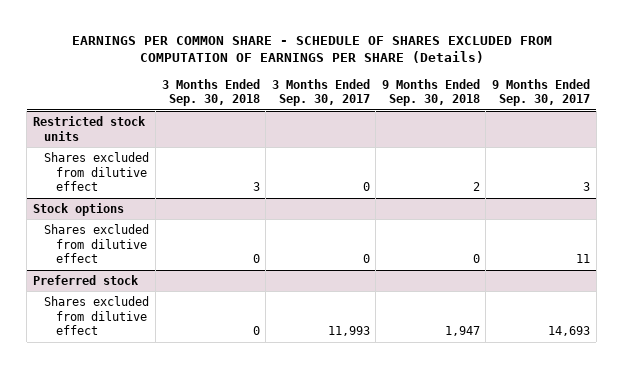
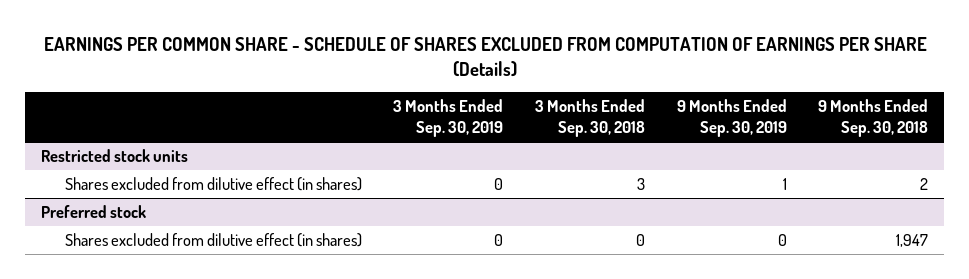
- | 3 Months Ended Sep. 30, 2018 | 3 Months Ended Sep. 30, 2017 | 9 Months Ended Sep. 30, 2018 | 9 Months Ended Sep. 30, 2017
+ | 3 Months Ended Sep. 30, 2019 | 3 Months Ended Sep. 30, 2018 | 9 Months Ended Sep. 30, 2019 | 9 Months Ended Sep. 30, 2018
@ Restricted stock units
- Shares excluded from dilutive effect | 3 | 0 | 2 | 3
- Stock options
- Shares excluded from dilutive effect | 0 | 0 | 0 | 11
@ Restricted stock units
+ Shares excluded from dilutive effect (in shares) | 0 | 3 | 1 | 2
@ Preferred stock
- Shares excluded from dilutive effect | 0 | 11,993 | 1,947 | 14,693
+ Shares excluded from dilutive effect (in shares) | 0 | 0 | 0 | 1,947

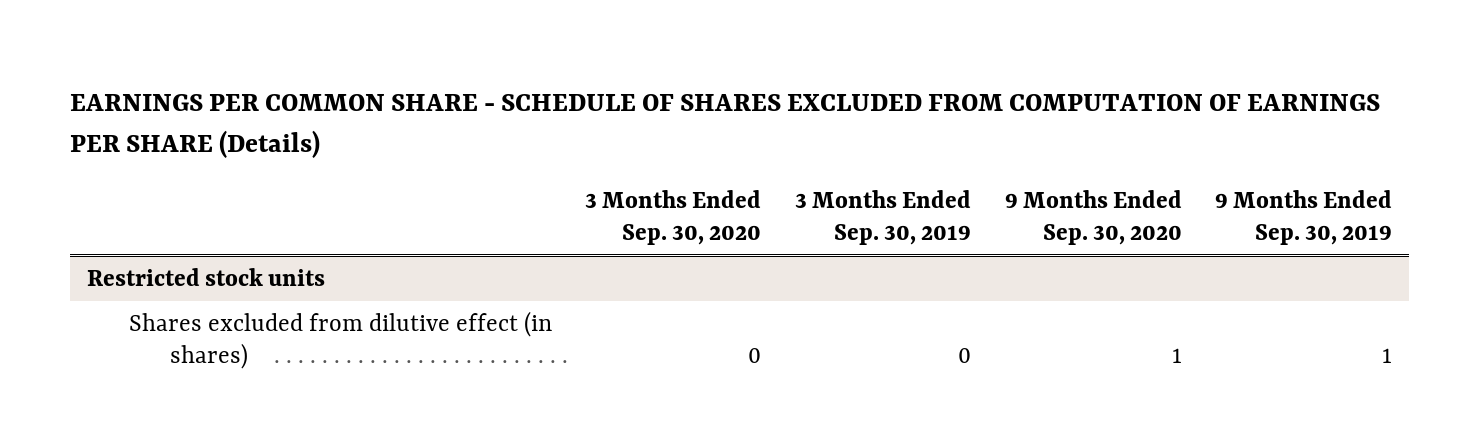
- | 3 Months Ended Sep. 30, 2019 | 3 Months Ended Sep. 30, 2018 | 9 Months Ended Sep. 30, 2019 | 9 Months Ended Sep. 30, 2018
+ | 3 Months Ended Sep. 30, 2020 | 3 Months Ended Sep. 30, 2019 | 9 Months Ended Sep. 30, 2020 | 9 Months Ended Sep. 30, 2019
- Preferred stock
- Shares excluded from dilutive effect (in shares) | 0 | 0 | 0 | 1,947

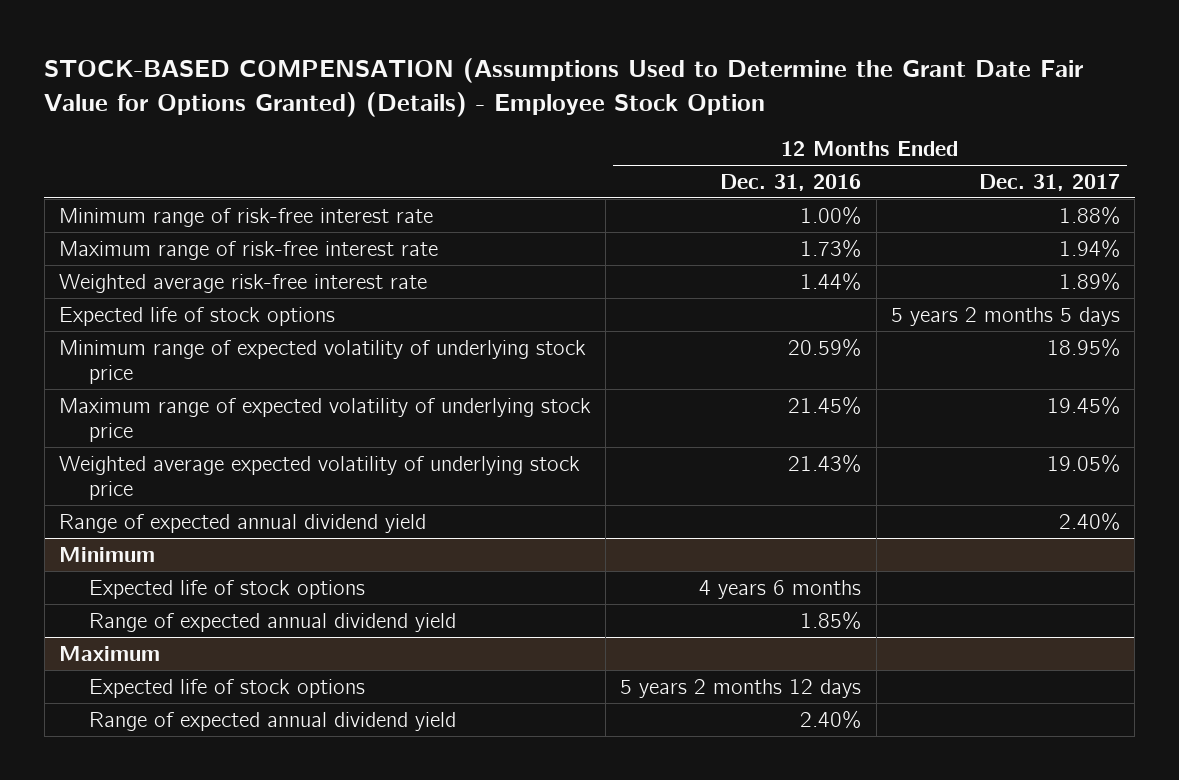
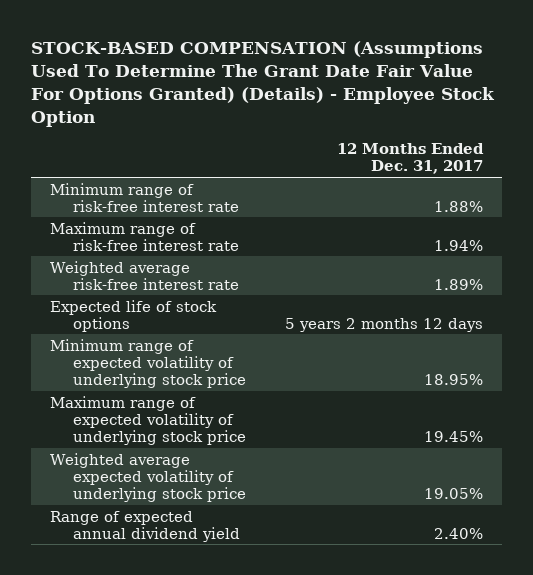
- STOCK-BASED COMPENSATION (Assumptions Used to Determine the Grant Date Fair Value for Options Granted) (Details) - Employee Stock Option
+ STOCK-BASED COMPENSATION (Assumptions Used To Determine The Grant Date Fair Value For Options Granted) (Details) - Employee Stock Option
- | 12 Months Ended Dec. 31, 2016 | 12 Months Ended Dec. 31, 2017
+ | 12 Months Ended Dec. 31, 2017
- Expected life of stock options | | 5 years 2 months 5 days
+ Expected life of stock options | 5 years 2 months 12 days
- Minimum
- Expected life of stock options | 4 years 6 months |
- Range of expected annual dividend yield | 1.85% |
- Maximum
- Expected life of stock options | 5 years 2 months 12 days |
- Range of expected annual dividend yield | 2.40% |

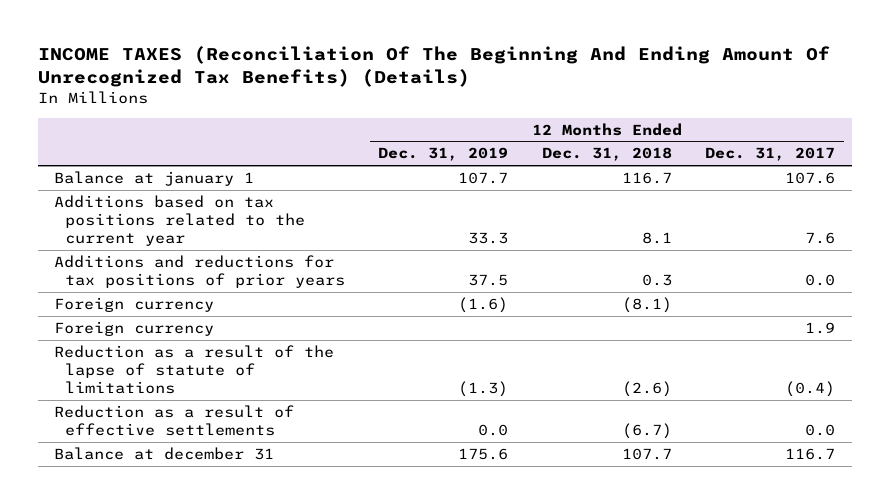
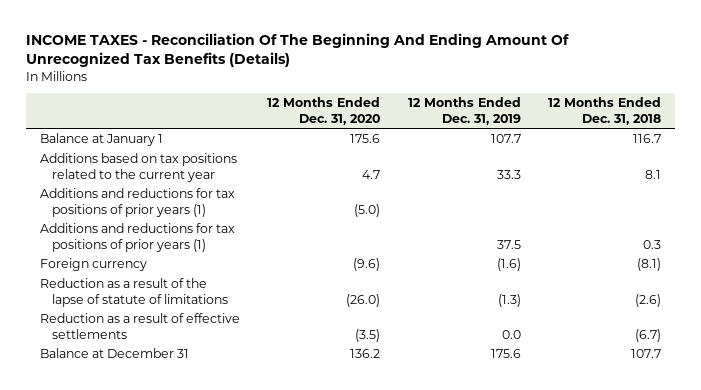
- INCOME TAXES (Reconciliation Of The Beginning And Ending Amount Of Unrecognized Tax Benefits) (Details)
+ INCOME TAXES - Reconciliation Of The Beginning And Ending Amount Of Unrecognized Tax Benefits (Details)
- | 12 Months Ended Dec. 31, 2019 | 12 Months Ended Dec. 31, 2018 | 12 Months Ended Dec. 31, 2017
+ | 12 Months Ended Dec. 31, 2020 | 12 Months Ended Dec. 31, 2019 | 12 Months Ended Dec. 31, 2018
- Balance at january 1 | 107.7 | 116.7 | 107.6
+ Balance at January 1 | 175.6 | 107.7 | 116.7
- Additions and reductions for tax positions of prior years | 37.5 | 0.3 | 0.0
+ Additions and reductions for tax positions of prior years (1) | (5.0) | |
+ Additions and reductions for tax positions of prior years (1) | | 37.5 | 0.3
- Foreign currency | | | 1.9
- Balance at december 31 | 175.6 | 107.7 | 116.7
+ Balance at December 31 | 136.2 | 175.6 | 107.7

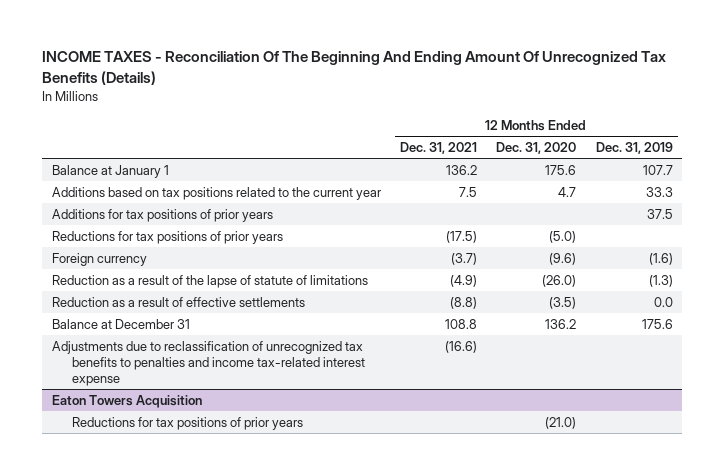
- | 12 Months Ended Dec. 31, 2020 | 12 Months Ended Dec. 31, 2019 | 12 Months Ended Dec. 31, 2018
+ | 12 Months Ended Dec. 31, 2021 | 12 Months Ended Dec. 31, 2020 | 12 Months Ended Dec. 31, 2019
- Additions and reductions for tax positions of prior years (1) | (5.0) | |
- Additions and reductions for tax positions of prior years (1) | | 37.5 | 0.3
+ Additions for tax positions of prior years | | | 37.5
+ Reductions for tax positions of prior years | (17.5) | (5.0) |
+ Adjustments due to reclassification of unrecognized tax benefits to penalties and income tax-related interest expense | (16.6) | |
+ Eaton Towers Acquisition
+ Reductions for tax positions of prior years | | (21.0) |

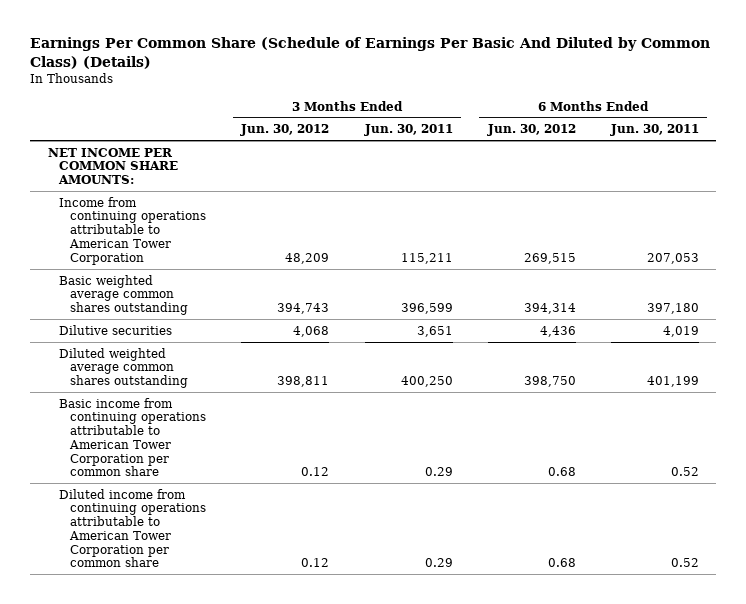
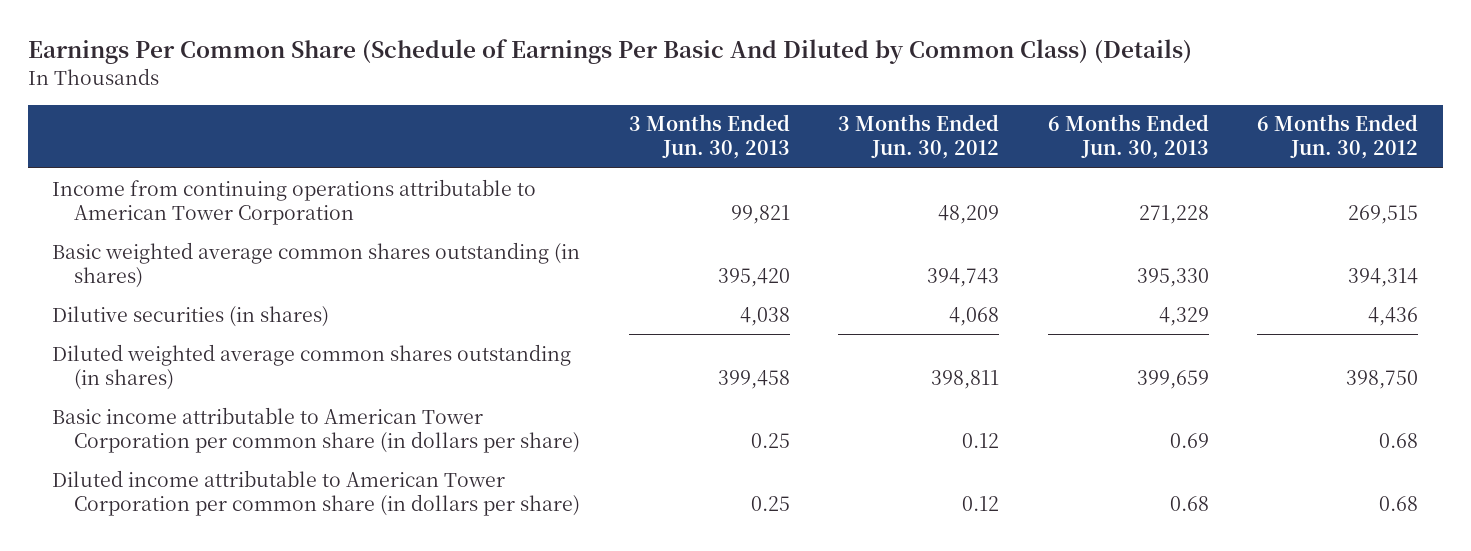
- | 3 Months Ended Jun. 30, 2012 | 3 Months Ended Jun. 30, 2011 | 6 Months Ended Jun. 30, 2012 | 6 Months Ended Jun. 30, 2011
+ | 3 Months Ended Jun. 30, 2013 | 3 Months Ended Jun. 30, 2012 | 6 Months Ended Jun. 30, 2013 | 6 Months Ended Jun. 30, 2012
- NET INCOME PER COMMON SHARE AMOUNTS:
- Basic weighted average common shares outstanding | 394,743 | 396,599 | 394,314 | 397,180
- Dilutive securities | 4,068 | 3,651 | 4,436 | 4,019
- Diluted weighted average common shares outstanding | 398,811 | 400,250 | 398,750 | 401,199
- Basic income from continuing operations attributable to American Tower Corporation per common share | 0.12 | 0.29 | 0.68 | 0.52
- Diluted income from continuing operations attributable to American Tower Corporation per common share | 0.12 | 0.29 | 0.68 | 0.52
+ Basic weighted average common shares outstanding (in shares) | 395,420 | 394,743 | 395,330 | 394,314
+ Dilutive securities (in shares) | 4,038 | 4,068 | 4,329 | 4,436
+ Diluted weighted average common shares outstanding (in shares) | 399,458 | 398,811 | 399,659 | 398,750
+ Basic income attributable to American Tower Corporation per common share (in dollars per share) | 0.25 | 0.12 | 0.69 | 0.68
+ Diluted income attributable to American Tower Corporation per common share (in dollars per share) | 0.25 | 0.12 | 0.68 | 0.68

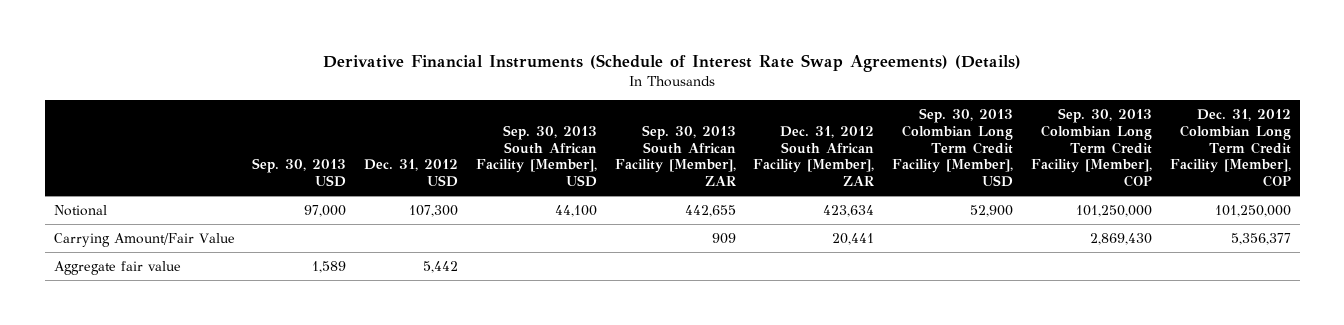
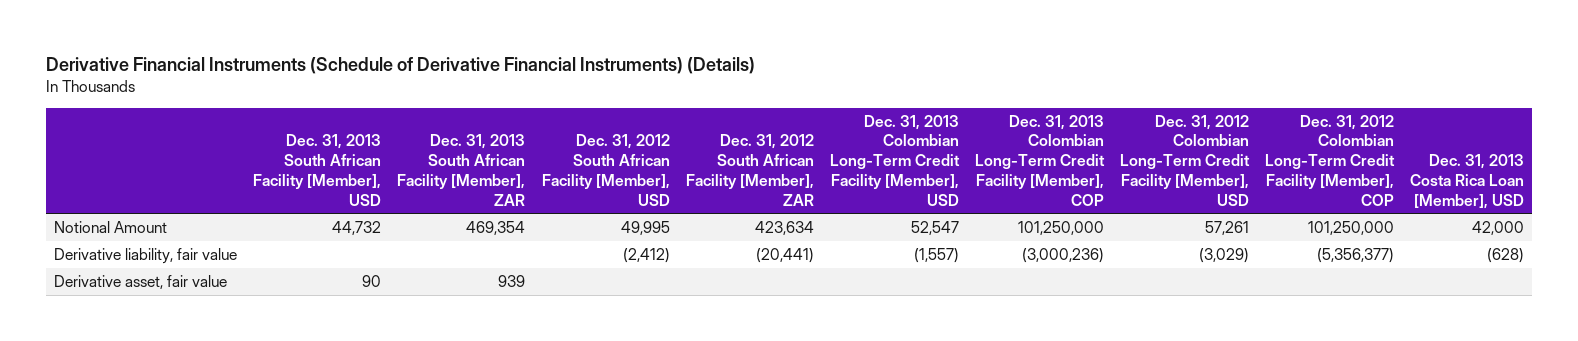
- Derivative Financial Instruments (Schedule of Interest Rate Swap Agreements) (Details)
+ Derivative Financial Instruments (Schedule of Derivative Financial Instruments) (Details)
- | Sep. 30, 2013 USD | Dec. 31, 2012 USD | Sep. 30, 2013 South African Facility [Member], USD | Sep. 30, 2013 South African Facility [Member], ZAR | Dec. 31, 2012 South African Facility [Member], ZAR | Sep. 30, 2013 Colombian Long Term Credit Facility [Member], USD | Sep. 30, 2013 Colombian Long Term Credit Facility [Member], COP | Dec. 31, 2012 Colombian Long Term Credit Facility [Member], COP
+ | Dec. 31, 2013 South African Facility [Member], USD | Dec. 31, 2013 South African Facility [Member], ZAR | Dec. 31, 2012 South African Facility [Member], USD | Dec. 31, 2012 South African Facility [Member], ZAR | Dec. 31, 2013 Colombian Long-Term Credit Facility [Member], USD | Dec. 31, 2013 Colombian Long-Term Credit Facility [Member], COP | Dec. 31, 2012 Colombian Long-Term Credit Facility [Member], USD | Dec. 31, 2012 Colombian Long-Term Credit Facility [Member], COP | Dec. 31, 2013 Costa Rica Loan [Member], USD
- Notional | 97,000 | 107,300 | 44,100 | 442,655 | 423,634 | 52,900 | 101,250,000 | 101,250,000
- Carrying Amount/Fair Value | | | | 909 | 20,441 | | 2,869,430 | 5,356,377
- Aggregate fair value | 1,589 | 5,442 | | | | | |
+ Notional Amount | 44,732 | 469,354 | 49,995 | 423,634 | 52,547 | 101,250,000 | 57,261 | 101,250,000 | 42,000
+ Derivative liability, fair value | | | (2,412) | (20,441) | (1,557) | (3,000,236) | (3,029) | (5,356,377) | (628)
+ Derivative asset, fair value | 90 | 939 | | | | | | |

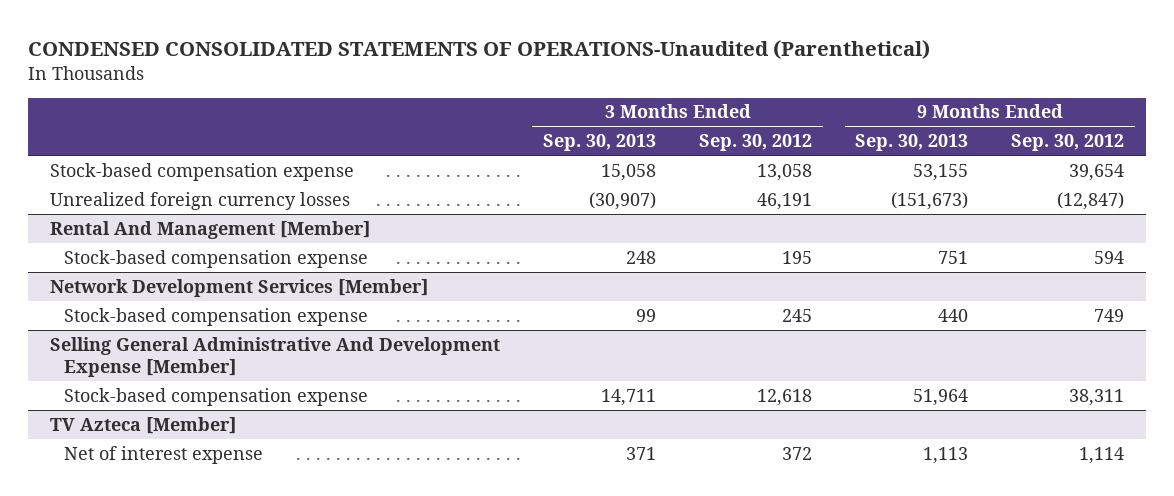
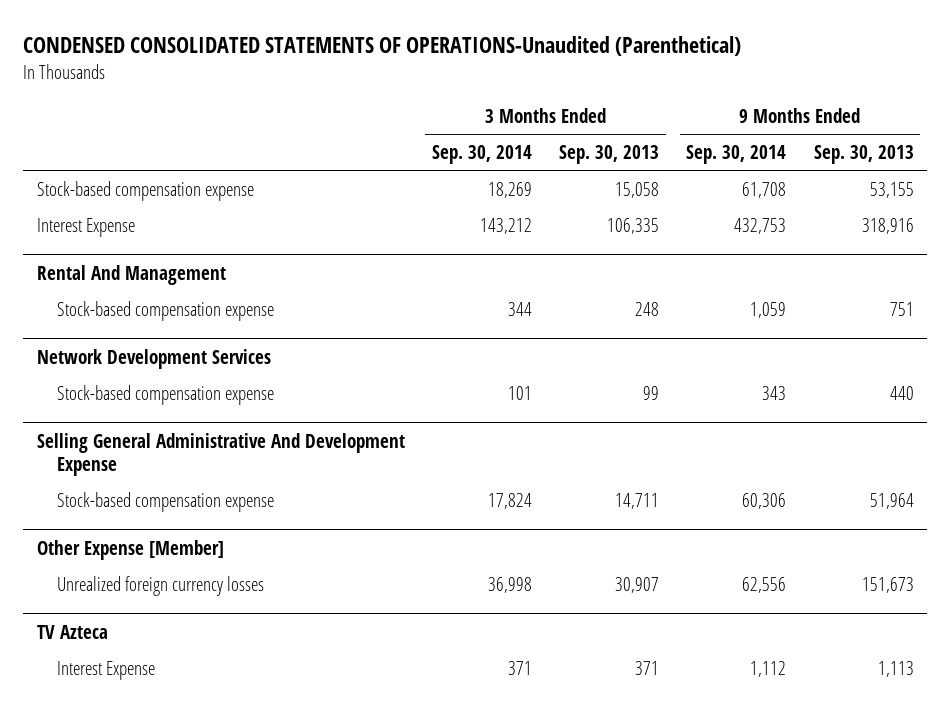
- | 3 Months Ended Sep. 30, 2013 | 3 Months Ended Sep. 30, 2012 | 9 Months Ended Sep. 30, 2013 | 9 Months Ended Sep. 30, 2012
+ | 3 Months Ended Sep. 30, 2014 | 3 Months Ended Sep. 30, 2013 | 9 Months Ended Sep. 30, 2014 | 9 Months Ended Sep. 30, 2013
- Unrealized foreign currency losses | (30,907) | 46,191 | (151,673) | (12,847)
- Rental And Management [Member]
+ Interest Expense | 143,212 | 106,335 | 432,753 | 318,916
+ Rental And Management
- Network Development Services [Member]
+ Network Development Services
- Selling General Administrative And Development Expense [Member]
+ Selling General Administrative And Development Expense
- TV Azteca [Member]
- Net of interest expense | 371 | 372 | 1,113 | 1,114
+ Other Expense [Member]
+ Unrealized foreign currency losses | 36,998 | 30,907 | 62,556 | 151,673
+ TV Azteca
+ Interest Expense | 371 | 371 | 1,112 | 1,113

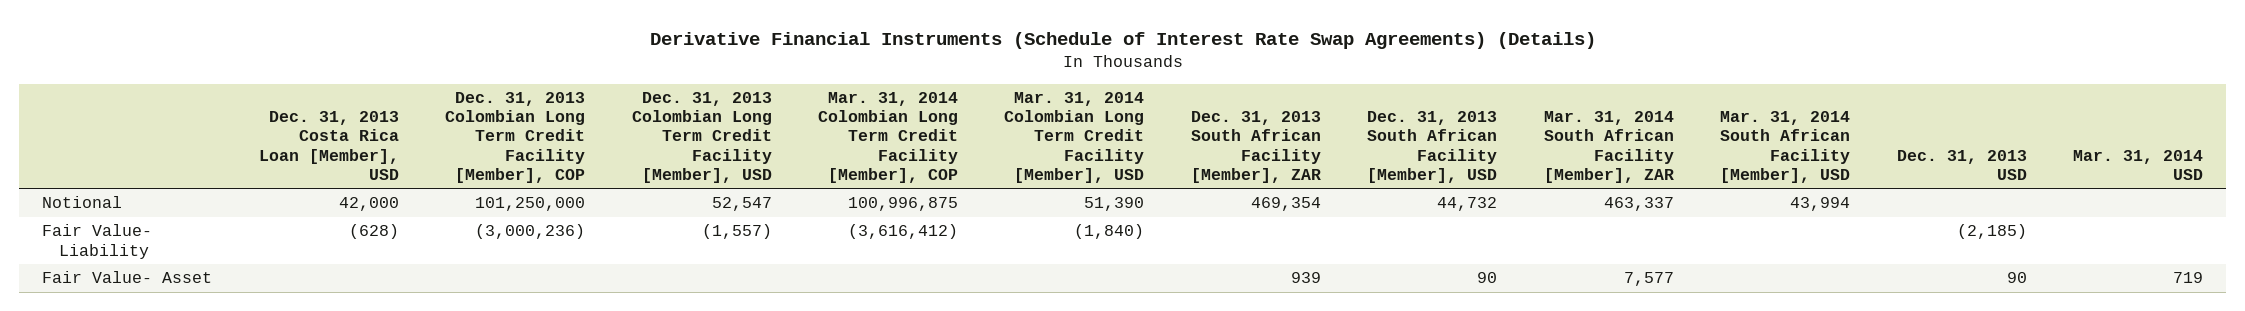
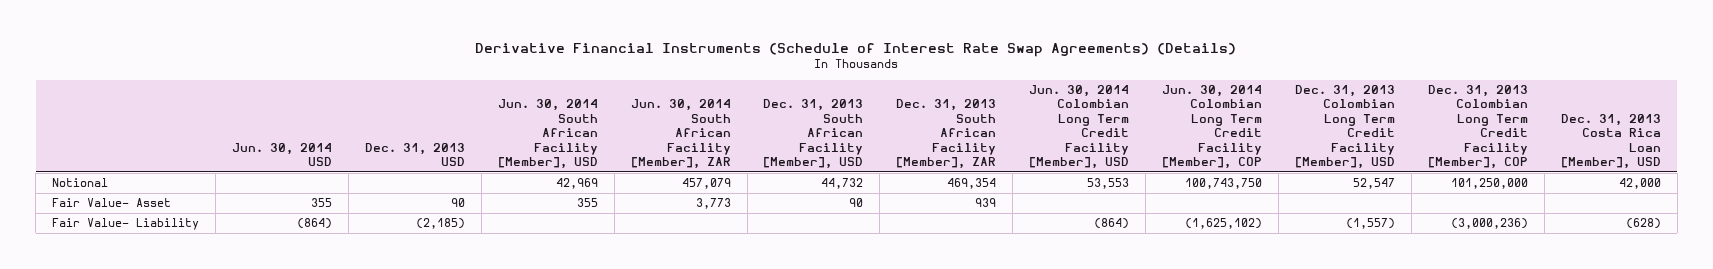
- | Dec. 31, 2013 Costa Rica Loan [Member], USD | Dec. 31, 2013 Colombian Long Term Credit Facility [Member], COP | Dec. 31, 2013 Colombian Long Term Credit Facility [Member], USD | Mar. 31, 2014 Colombian Long Term Credit Facility [Member], COP | Mar. 31, 2014 Colombian Long Term Credit Facility [Member], USD | Dec. 31, 2013 South African Facility [Member], ZAR | Dec. 31, 2013 South African Facility [Member], USD | Mar. 31, 2014 South African Facility [Member], ZAR | Mar. 31, 2014 South African Facility [Member], USD | Dec. 31, 2013 USD | Mar. 31, 2014 USD
+ | Jun. 30, 2014 USD | Dec. 31, 2013 USD | Jun. 30, 2014 South African Facility [Member], USD | Jun. 30, 2014 South African Facility [Member], ZAR | Dec. 31, 2013 South African Facility [Member], USD | Dec. 31, 2013 South African Facility [Member], ZAR | Jun. 30, 2014 Colombian Long Term Credit Facility [Member], USD | Jun. 30, 2014 Colombian Long Term Credit Facility [Member], COP | Dec. 31, 2013 Colombian Long Term Credit Facility [Member], USD | Dec. 31, 2013 Colombian Long Term Credit Facility [Member], COP | Dec. 31, 2013 Costa Rica Loan [Member], USD
moved down: Fair Value- Liability | (864) | (2,185) | | | | | (864) | (1,625,102) | (1,557) | (3,000,236) | (628)

